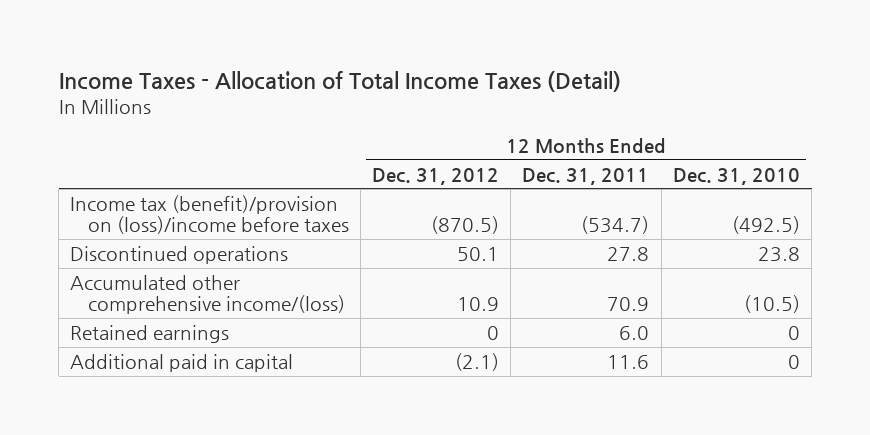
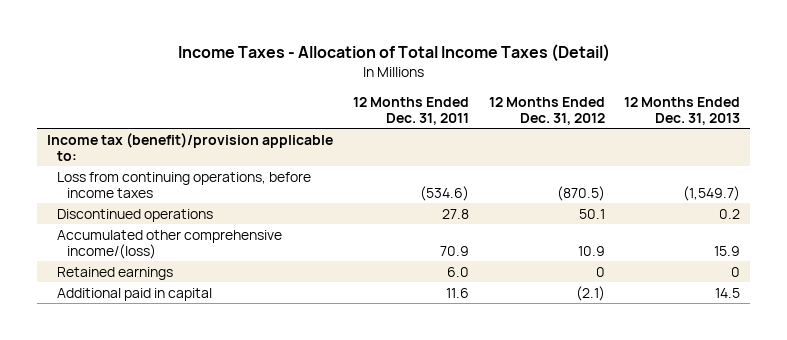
- | 12 Months Ended Dec. 31, 2012 | 12 Months Ended Dec. 31, 2011 | 12 Months Ended Dec. 31, 2010
+ | 12 Months Ended Dec. 31, 2011 | 12 Months Ended Dec. 31, 2012 | 12 Months Ended Dec. 31, 2013
- Income tax (benefit)/provision on (loss)/income before taxes | (870.5) | (534.7) | (492.5)
+ Income tax (benefit)/provision applicable to:
+ Loss from continuing operations, before income taxes | (534.6) | (870.5) | (1,549.7)

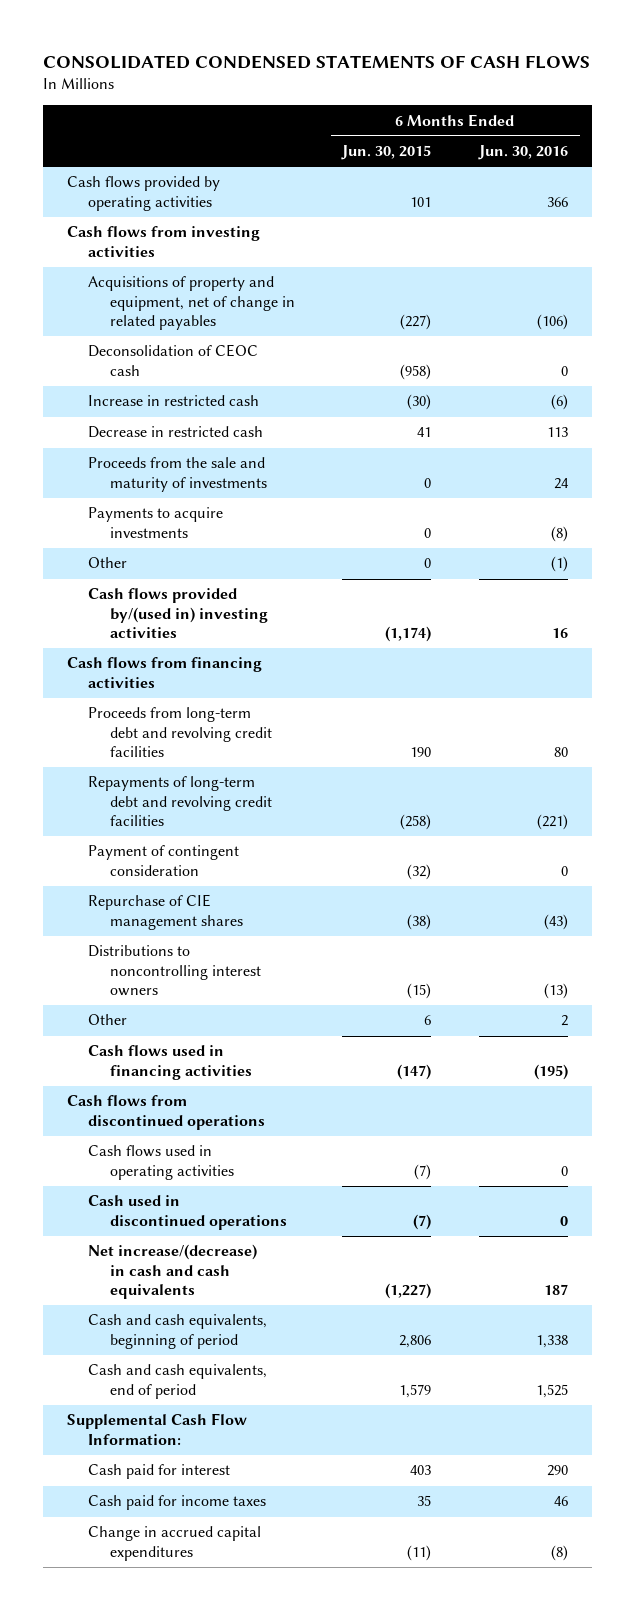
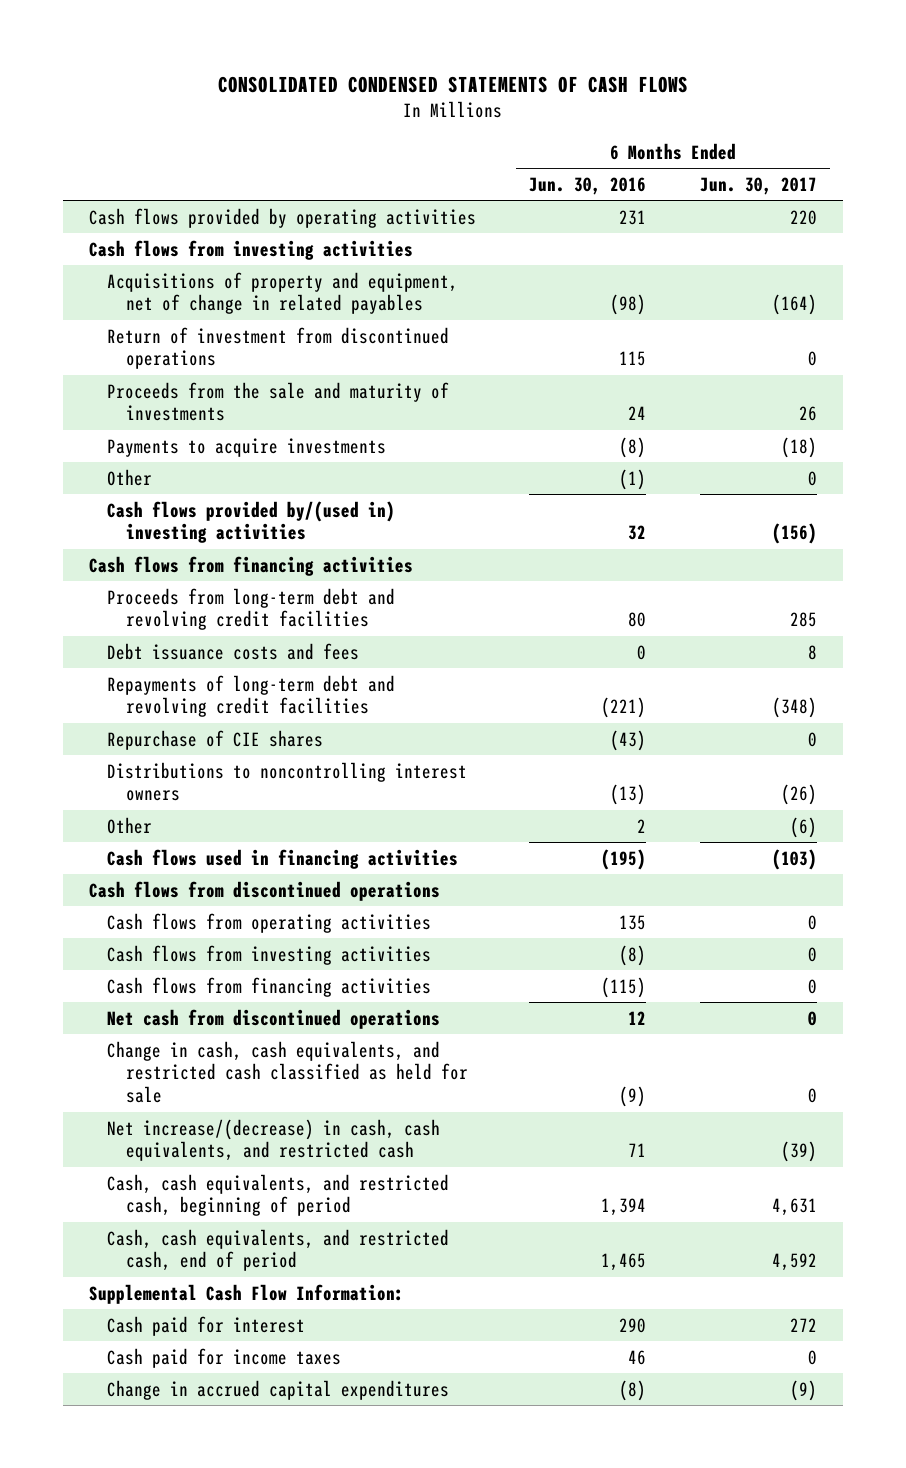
- | 6 Months Ended Jun. 30, 2015 | 6 Months Ended Jun. 30, 2016
+ | 6 Months Ended Jun. 30, 2016 | 6 Months Ended Jun. 30, 2017
- Cash flows provided by operating activities | 101 | 366
+ Cash flows provided by operating activities | 231 | 220
- Acquisitions of property and equipment, net of change in related payables | (227) | (106)
- Deconsolidation of CEOC cash | (958) | 0
- Increase in restricted cash | (30) | (6)
- Decrease in restricted cash | 41 | 113
+ Acquisitions of property and equipment, net of change in related payables | (98) | (164)
+ Return of investment from discontinued operations | 115 | 0
- Cash flows provided by/(used in) investing activities | (1,174) | 16
+ Cash flows provided by/(used in) investing activities | 32 | (156)
+ Debt issuance costs and fees | 0 | 8
- Payment of contingent consideration | (32) | 0
- Repurchase of CIE management shares | (38) | (43)
+ Repurchase of CIE shares | (43) | 0
- Cash flows used in operating activities | (7) | 0
- Cash used in discontinued operations | (7) | 0
- Net increase/(decrease) in cash and cash equivalents | (1,227) | 187
- Cash and cash equivalents, beginning of period | 2,806 | 1,338
- Cash and cash equivalents, end of period | 1,579 | 1,525
+ Cash flows from operating activities | 135 | 0
+ Cash flows from investing activities | (8) | 0
+ Cash flows from financing activities | (115) | 0
+ Net cash from discontinued operations | 12 | 0
+ Change in cash, cash equivalents, and restricted cash classified as held for sale | (9) | 0
+ Net increase/(decrease) in cash, cash equivalents, and restricted cash | 71 | (39)
+ Cash, cash equivalents, and restricted cash, beginning of period | 1,394 | 4,631
+ Cash, cash equivalents, and restricted cash, end of period | 1,465 | 4,592

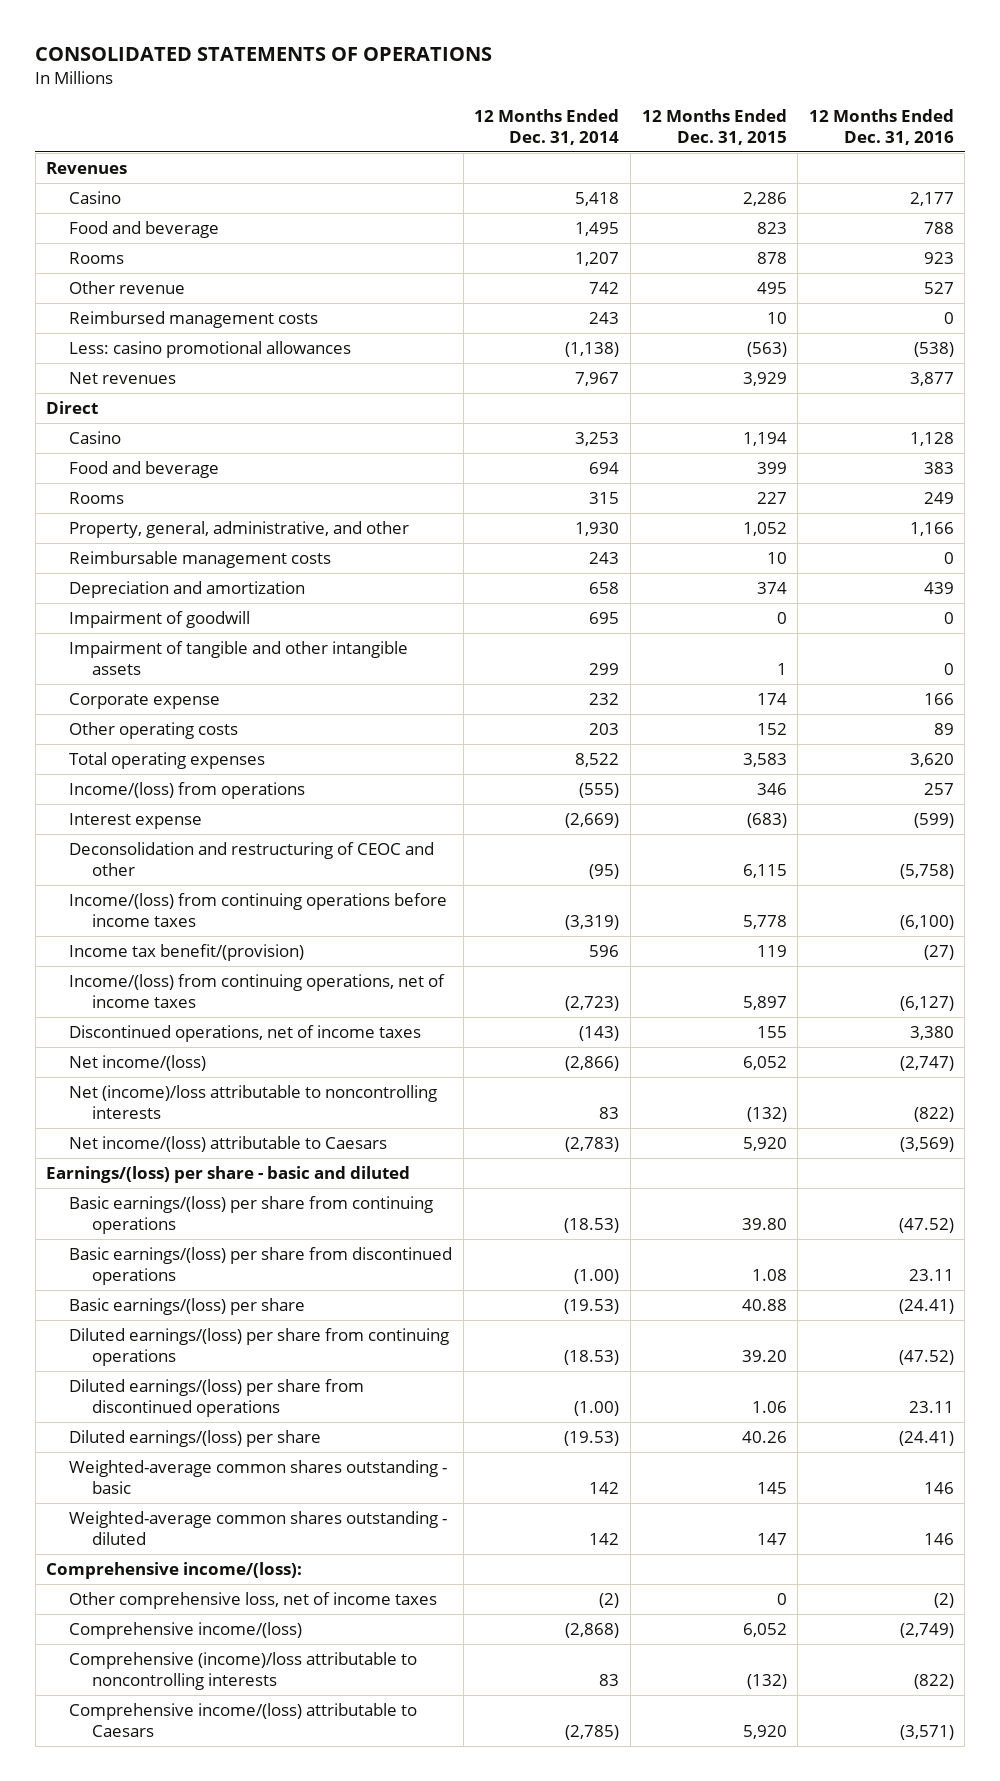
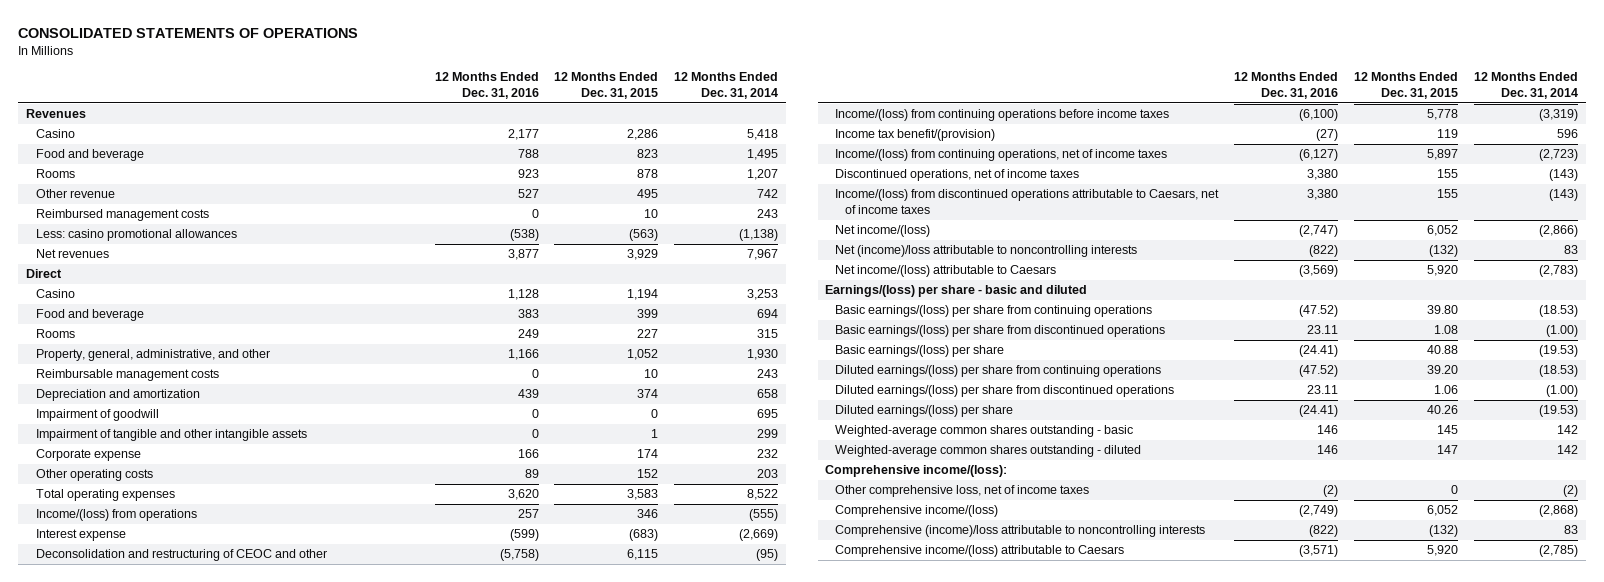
- | 12 Months Ended Dec. 31, 2014 | 12 Months Ended Dec. 31, 2015 | 12 Months Ended Dec. 31, 2016
+ | 12 Months Ended Dec. 31, 2016 | 12 Months Ended Dec. 31, 2015 | 12 Months Ended Dec. 31, 2014
+ Income/(loss) from discontinued operations attributable to Caesars, net of income taxes | 3,380 | 155 | (143)

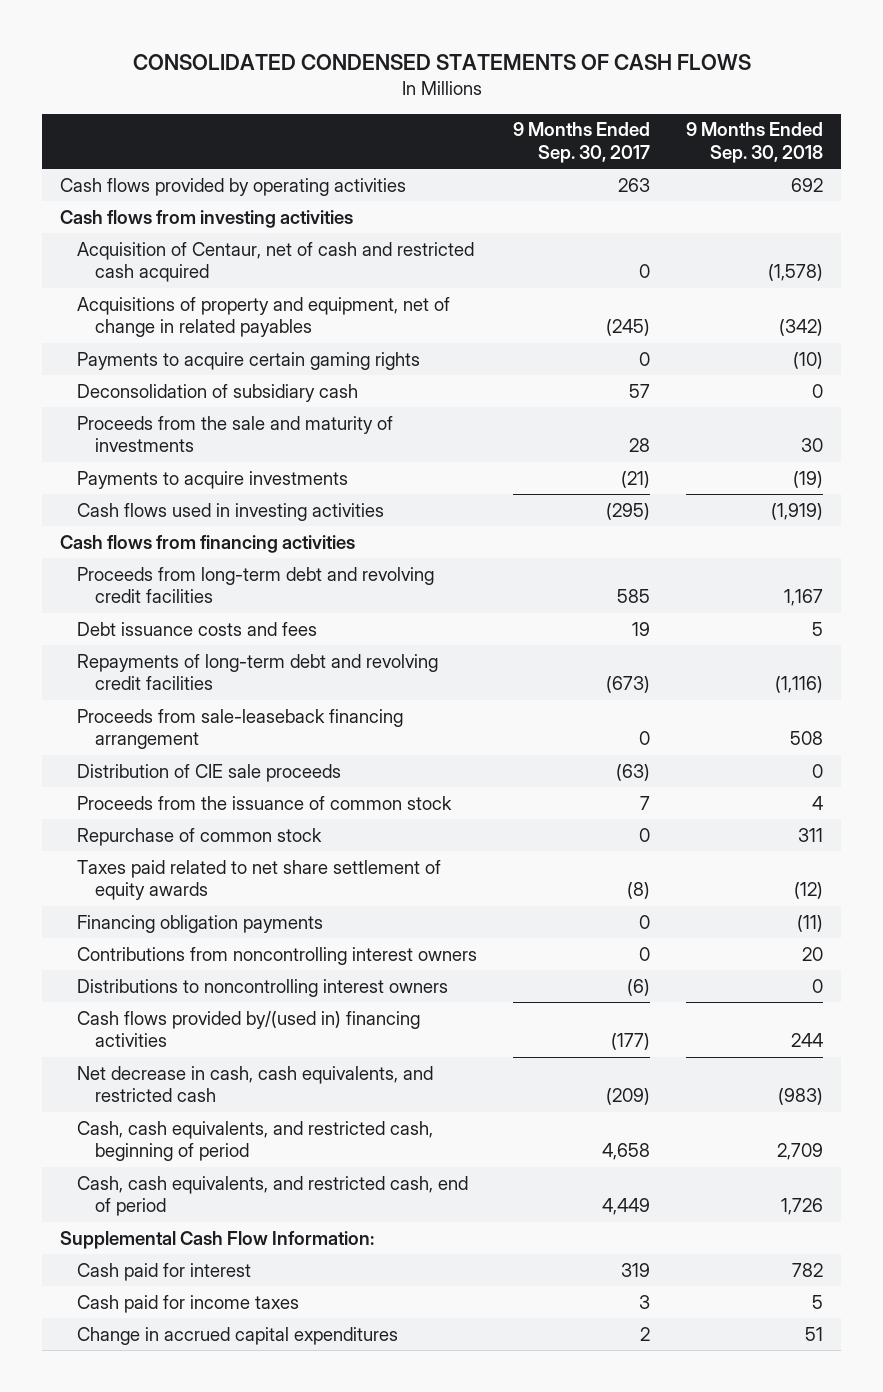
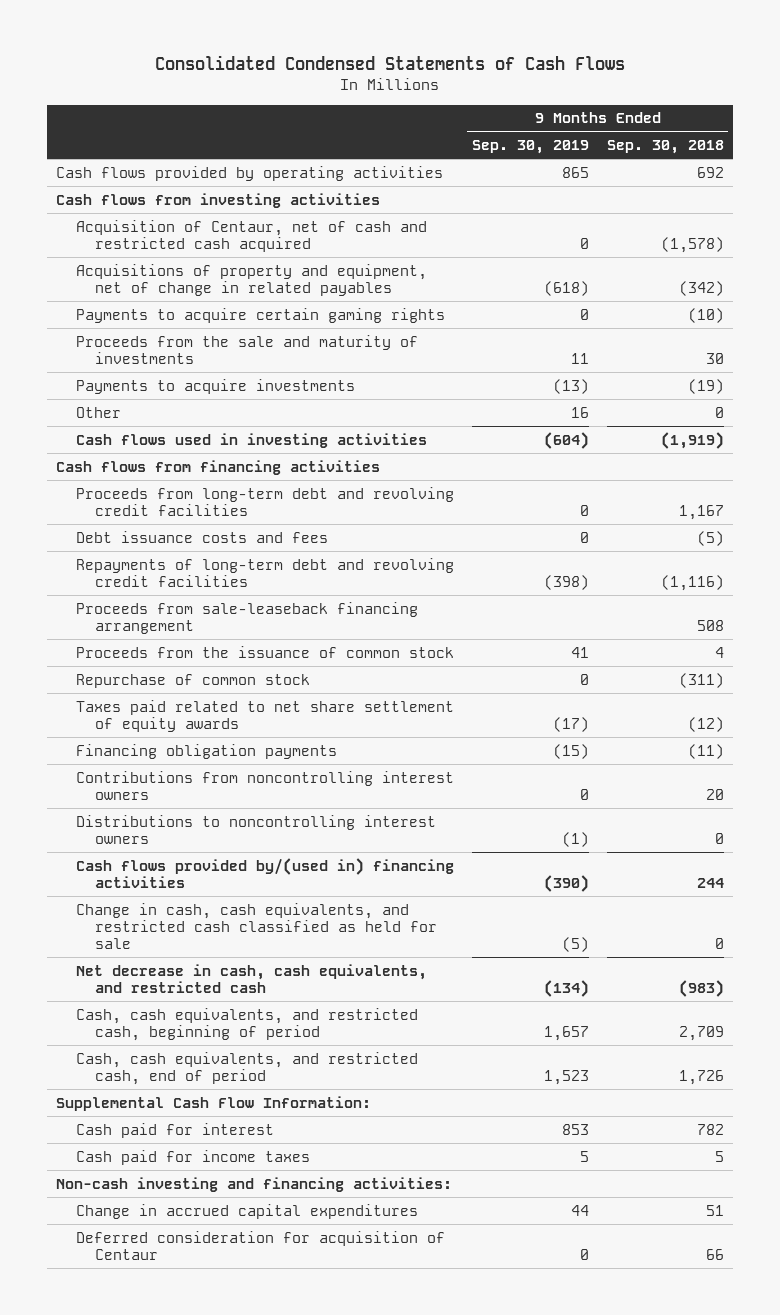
- CONSOLIDATED CONDENSED STATEMENTS OF CASH FLOWS
+ Consolidated Condensed Statements of Cash Flows
- | 9 Months Ended Sep. 30, 2017 | 9 Months Ended Sep. 30, 2018
+ | 9 Months Ended Sep. 30, 2019 | 9 Months Ended Sep. 30, 2018
- Deconsolidation of subsidiary cash | 57 | 0
+ Other | 16 | 0
- Debt issuance costs and fees | 19 | 5
+ Debt issuance costs and fees | 0 | (5)
- Distribution of CIE sale proceeds | (63) | 0
- Repurchase of common stock | 0 | 311
+ Repurchase of common stock | 0 | (311)
+ Change in cash, cash equivalents, and restricted cash classified as held for sale | (5) | 0
+ Non-cash investing and financing activities:
+ Deferred consideration for acquisition of Centaur | 0 | 66

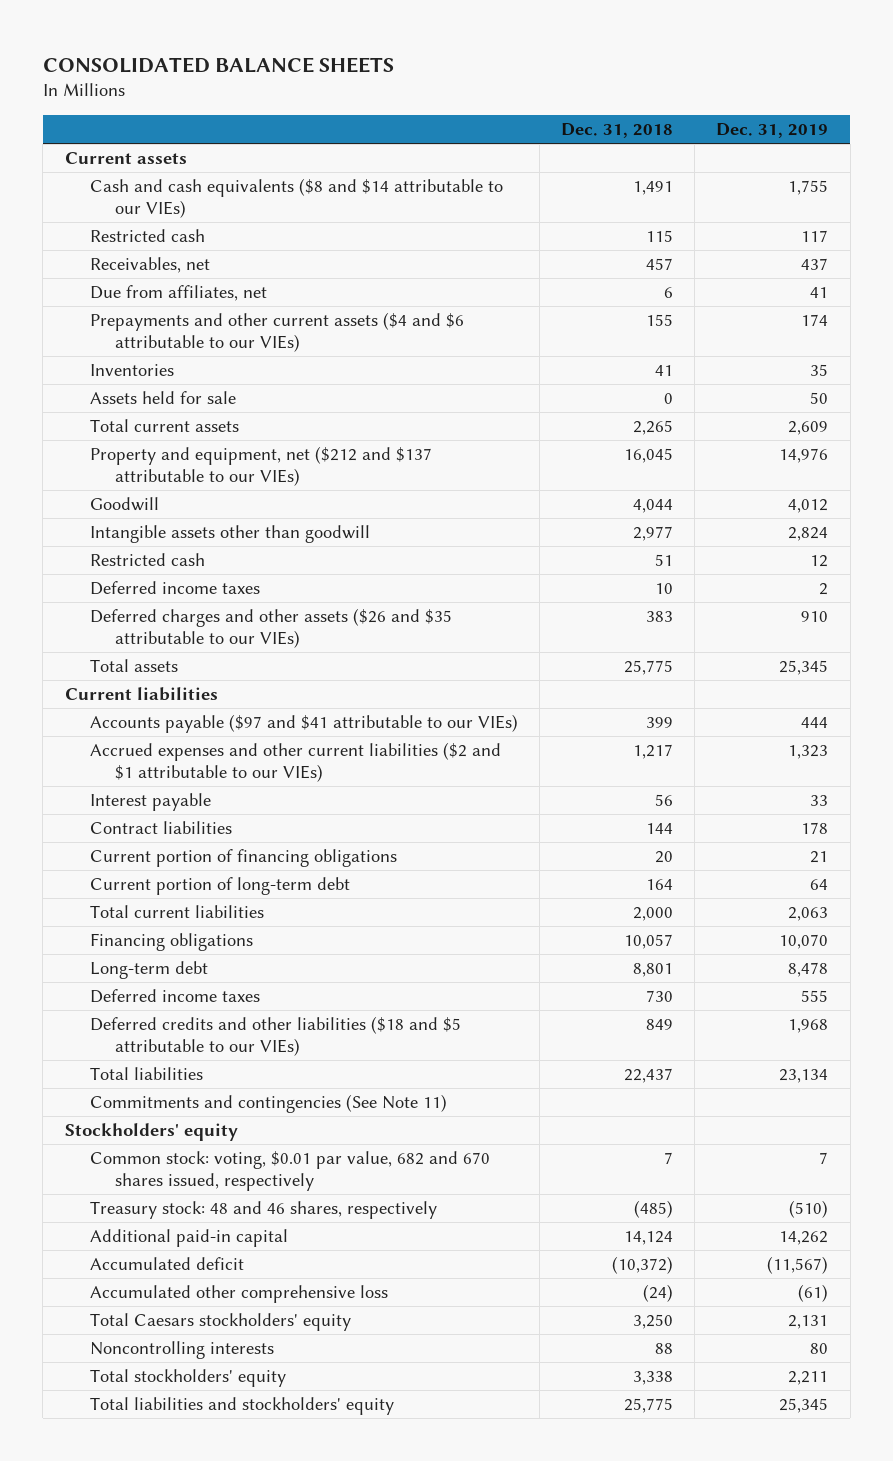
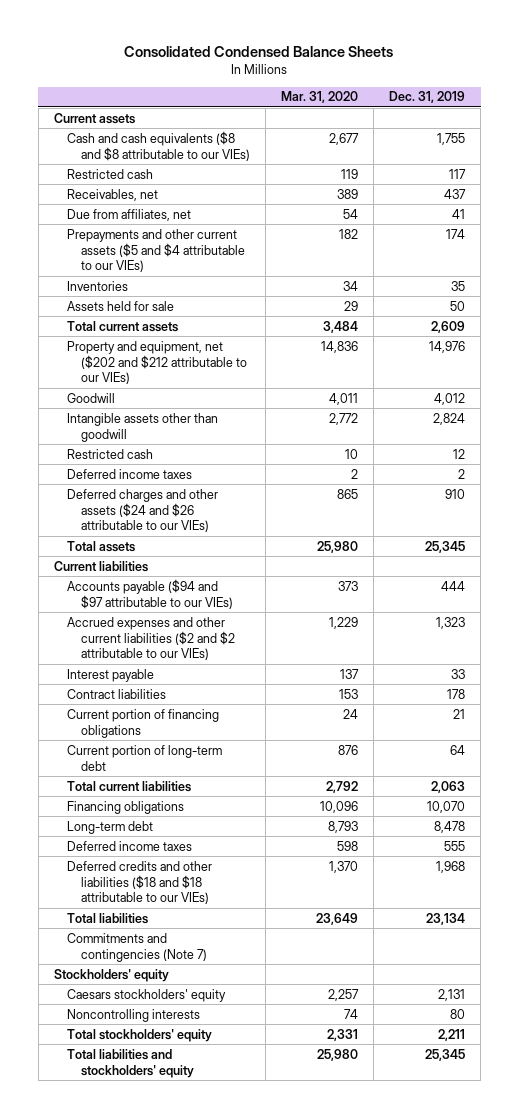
- CONSOLIDATED BALANCE SHEETS
+ Consolidated Condensed Balance Sheets
- | Dec. 31, 2018 | Dec. 31, 2019
+ | Mar. 31, 2020 | Dec. 31, 2019
- Cash and cash equivalents ($8 and $14 attributable to our VIEs) | 1,491 | 1,755
+ Cash and cash equivalents ($8 and $8 attributable to our VIEs) | 2,677 | 1,755
- Prepayments and other current assets ($4 and $6 attributable to our VIEs) | 155 | 174
+ Prepayments and other current assets ($5 and $4 attributable to our VIEs) | 182 | 174
- Property and equipment, net ($212 and $137 attributable to our VIEs) | 16,045 | 14,976
+ Property and equipment, net ($202 and $212 attributable to our VIEs) | 14,836 | 14,976
- Deferred charges and other assets ($26 and $35 attributable to our VIEs) | 383 | 910
+ Deferred charges and other assets ($24 and $26 attributable to our VIEs) | 865 | 910
- Accounts payable ($97 and $41 attributable to our VIEs) | 399 | 444
- Accrued expenses and other current liabilities ($2 and $1 attributable to our VIEs) | 1,217 | 1,323
+ Accounts payable ($94 and $97 attributable to our VIEs) | 373 | 444
+ Accrued expenses and other current liabilities ($2 and $2 attributable to our VIEs) | 1,229 | 1,323
- Deferred credits and other liabilities ($18 and $5 attributable to our VIEs) | 849 | 1,968
+ Deferred credits and other liabilities ($18 and $18 attributable to our VIEs) | 1,370 | 1,968
- Commitments and contingencies (See Note 11)
+ Commitments and contingencies (Note 7)
- Common stock: voting, $0.01 par value, 682 and 670 shares issued, respectively | 7 | 7
- Treasury stock: 48 and 46 shares, respectively | (485) | (510)
- Additional paid-in capital | 14,124 | 14,262
- Accumulated deficit | (10,372) | (11,567)
- Accumulated other comprehensive loss | (24) | (61)
- Total Caesars stockholders' equity | 3,250 | 2,131
+ Caesars stockholders' equity | 2,257 | 2,131

